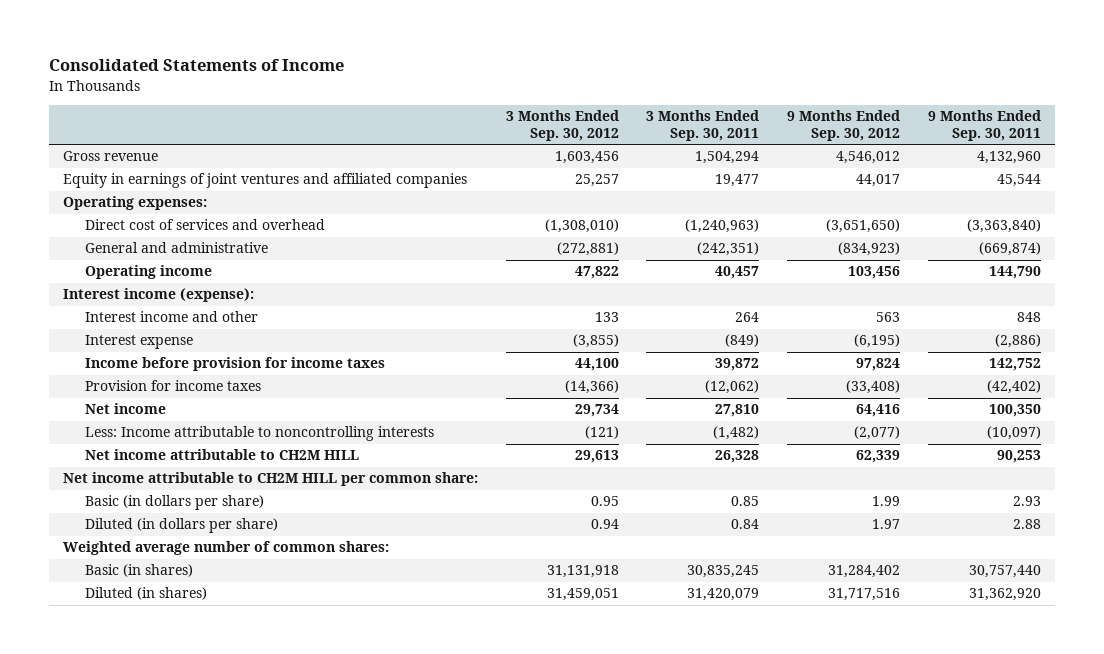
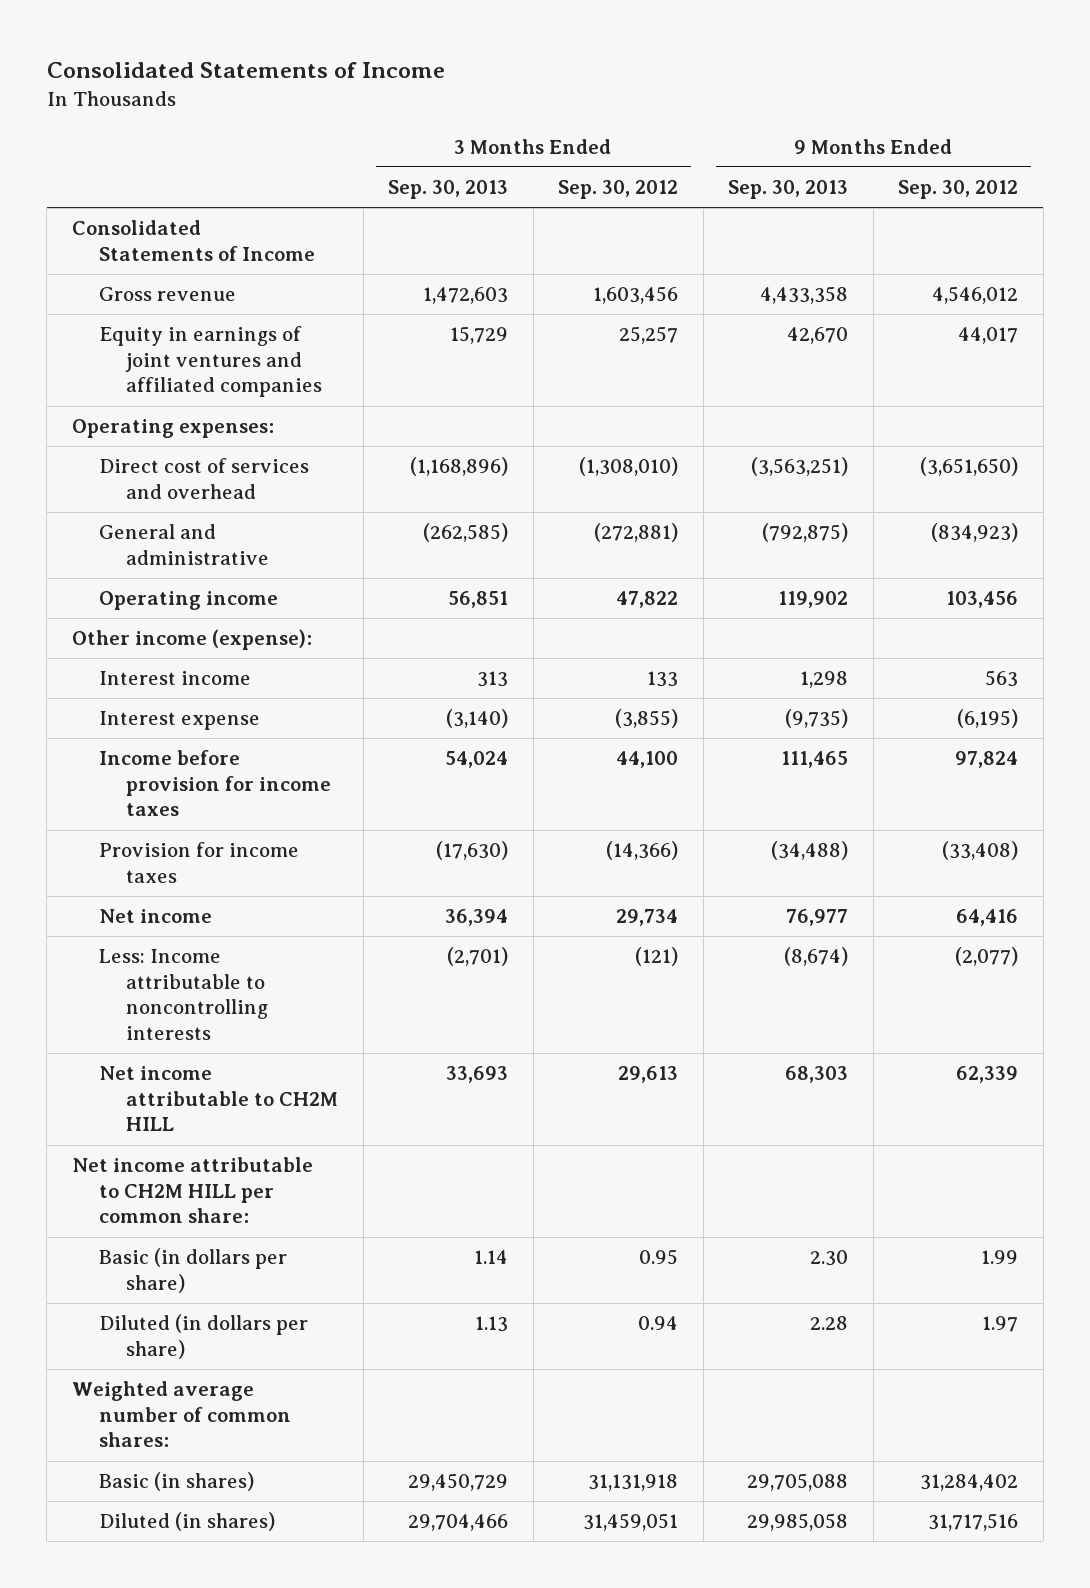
- | 3 Months Ended Sep. 30, 2012 | 3 Months Ended Sep. 30, 2011 | 9 Months Ended Sep. 30, 2012 | 9 Months Ended Sep. 30, 2011
+ | 3 Months Ended Sep. 30, 2013 | 3 Months Ended Sep. 30, 2012 | 9 Months Ended Sep. 30, 2013 | 9 Months Ended Sep. 30, 2012
+ Consolidated Statements of Income
- Interest income (expense):
- Interest income and other | 133 | 264 | 563 | 848
+ Other income (expense):
+ Interest income | 313 | 133 | 1,298 | 563

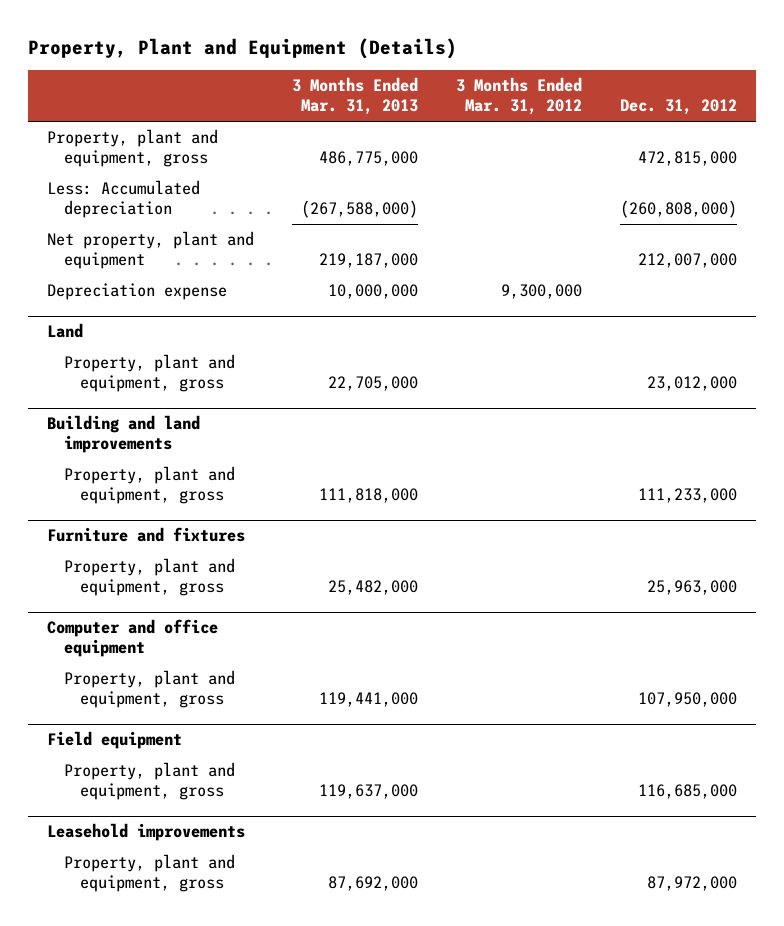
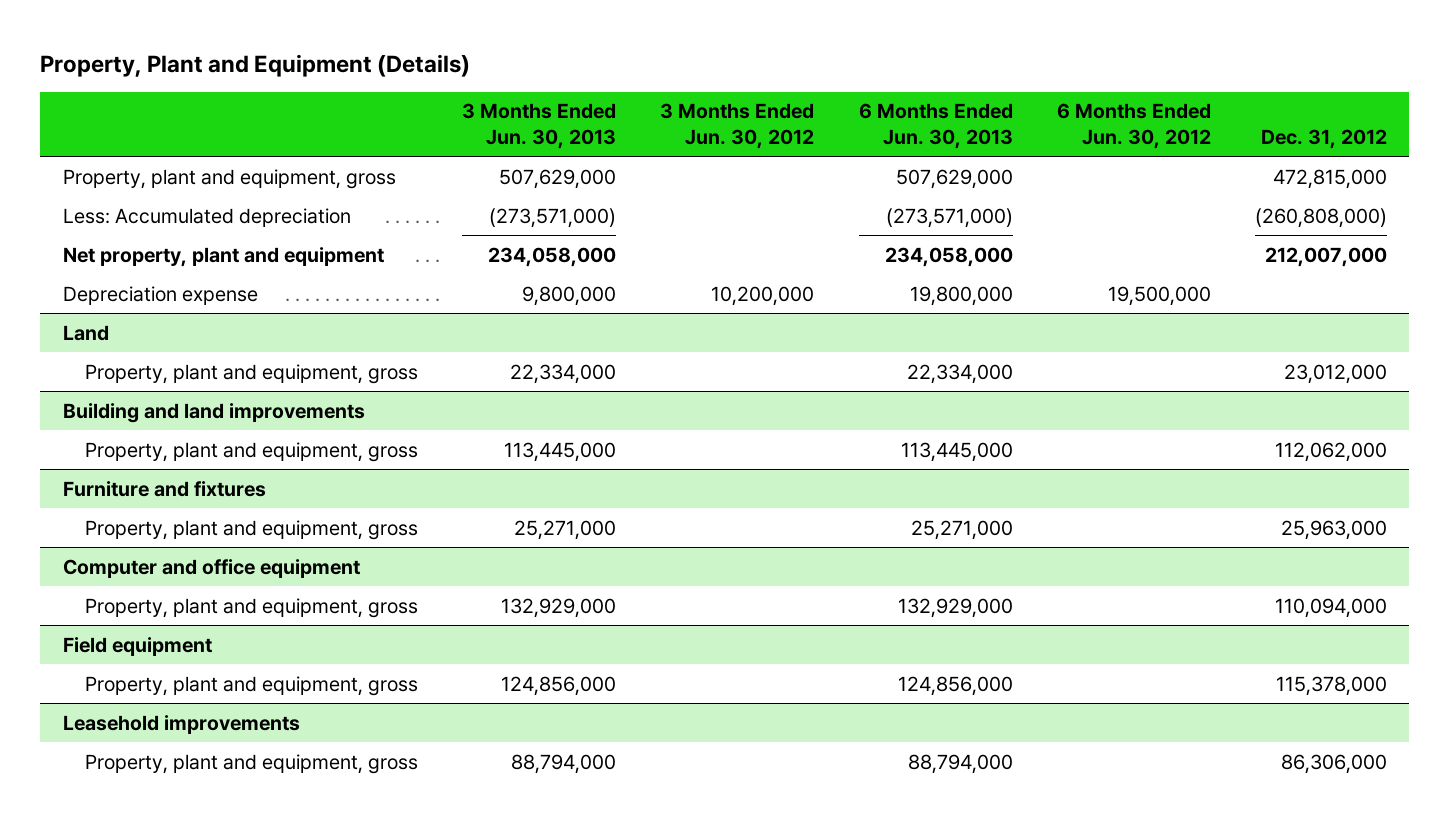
- | 3 Months Ended Mar. 31, 2013 | 3 Months Ended Mar. 31, 2012 | Dec. 31, 2012
+ | 3 Months Ended Jun. 30, 2013 | 3 Months Ended Jun. 30, 2012 | 6 Months Ended Jun. 30, 2013 | 6 Months Ended Jun. 30, 2012 | Dec. 31, 2012
@ Building and land improvements
- Property, plant and equipment, gross | 111,818,000 | | 111,233,000
+ Property, plant and equipment, gross | 113,445,000 | | 113,445,000 | | 112,062,000
@ Computer and office equipment
- Property, plant and equipment, gross | 119,441,000 | | 107,950,000
+ Property, plant and equipment, gross | 132,929,000 | | 132,929,000 | | 110,094,000
@ Field equipment
- Property, plant and equipment, gross | 119,637,000 | | 116,685,000
+ Property, plant and equipment, gross | 124,856,000 | | 124,856,000 | | 115,378,000
@ Leasehold improvements
- Property, plant and equipment, gross | 87,692,000 | | 87,972,000
+ Property, plant and equipment, gross | 88,794,000 | | 88,794,000 | | 86,306,000

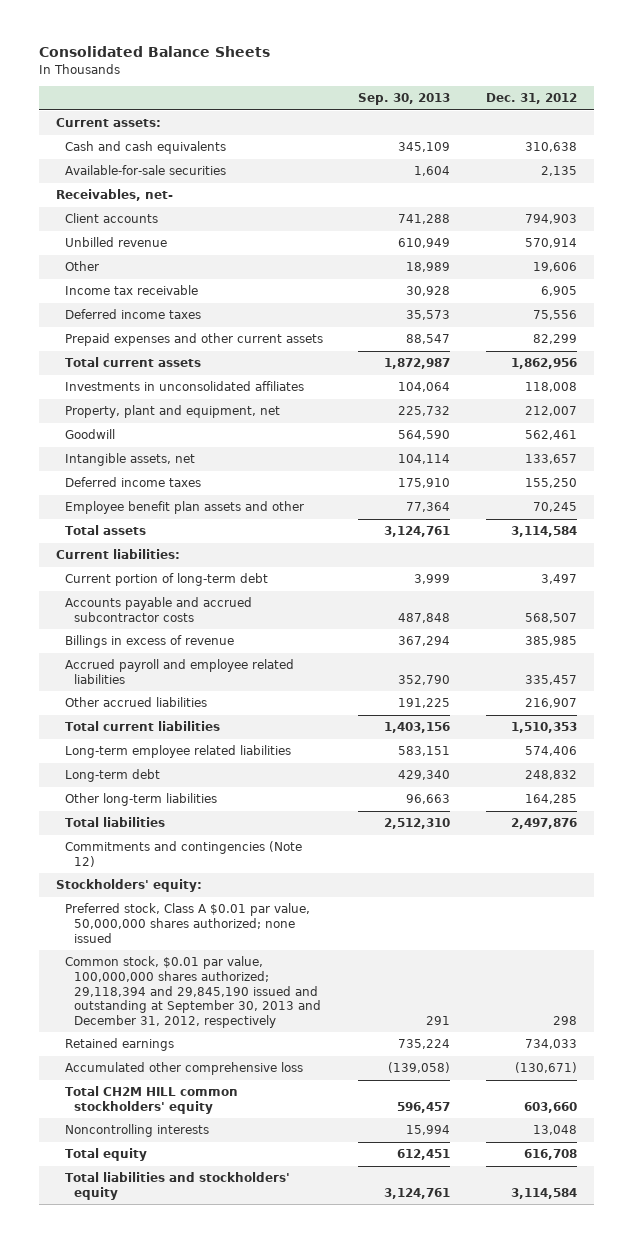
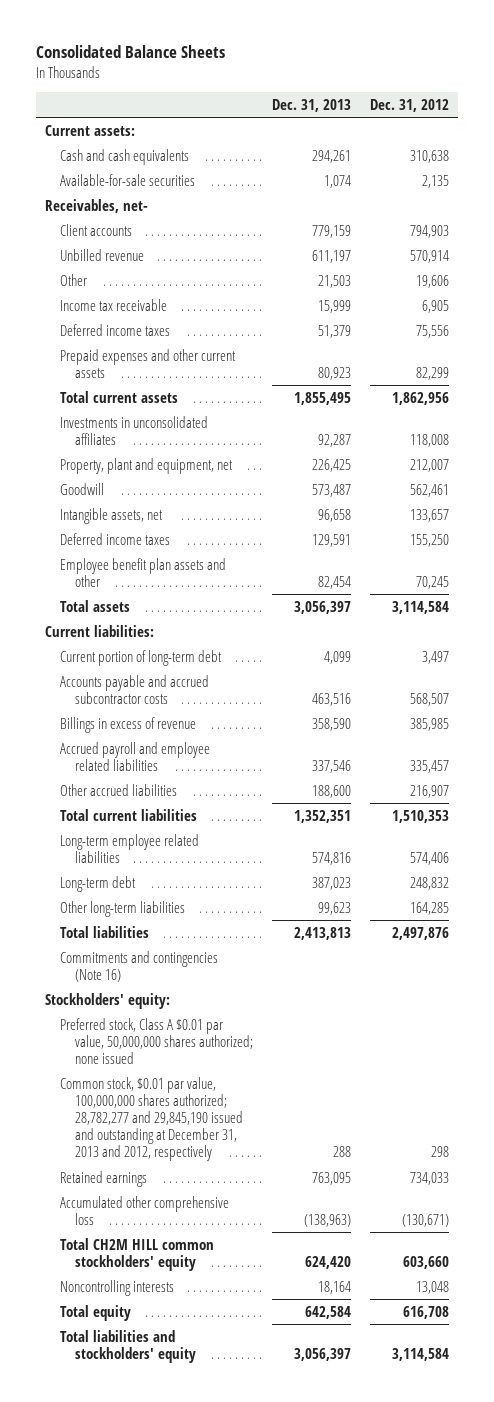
- | Sep. 30, 2013 | Dec. 31, 2012
+ | Dec. 31, 2013 | Dec. 31, 2012
- Commitments and contingencies (Note 12)
+ Commitments and contingencies (Note 16)
- Common stock, $0.01 par value, 100,000,000 shares authorized; 29,118,394 and 29,845,190 issued and outstanding at September 30, 2013 and December 31, 2012, respectively | 291 | 298
+ Common stock, $0.01 par value, 100,000,000 shares authorized; 28,782,277 and 29,845,190 issued and outstanding at December 31, 2013 and 2012, respectively | 288 | 298

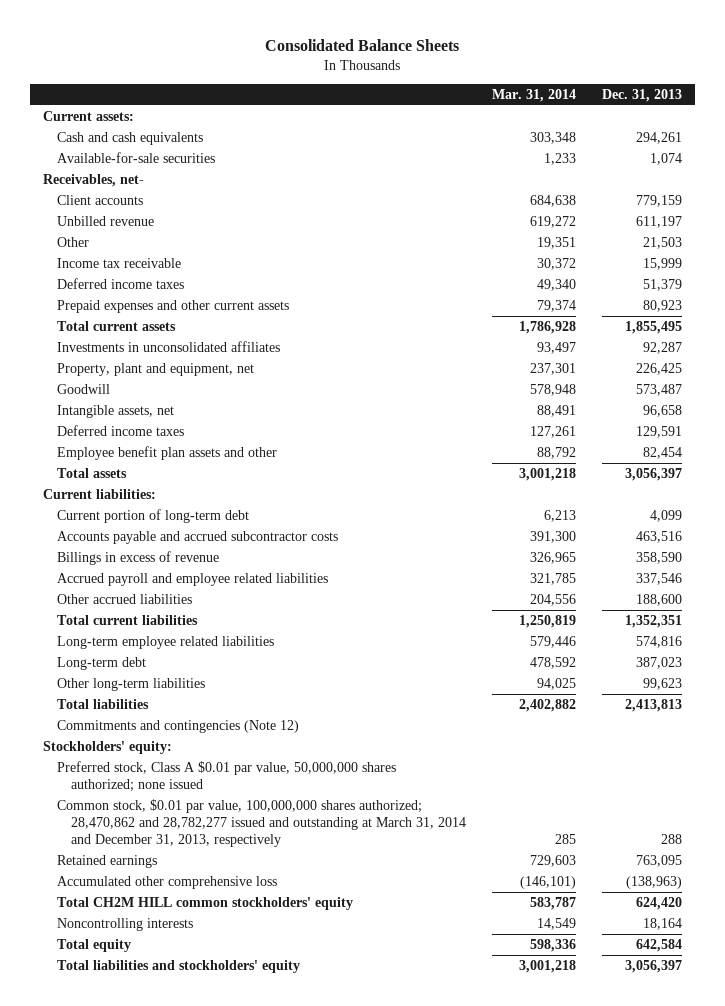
- | Dec. 31, 2013 | Dec. 31, 2012
+ | Mar. 31, 2014 | Dec. 31, 2013
- Commitments and contingencies (Note 16)
+ Commitments and contingencies (Note 12)
- Common stock, $0.01 par value, 100,000,000 shares authorized; 28,782,277 and 29,845,190 issued and outstanding at December 31, 2013 and 2012, respectively | 288 | 298
+ Common stock, $0.01 par value, 100,000,000 shares authorized; 28,470,862 and 28,782,277 issued and outstanding at March 31, 2014 and December 31, 2013, respectively | 285 | 288

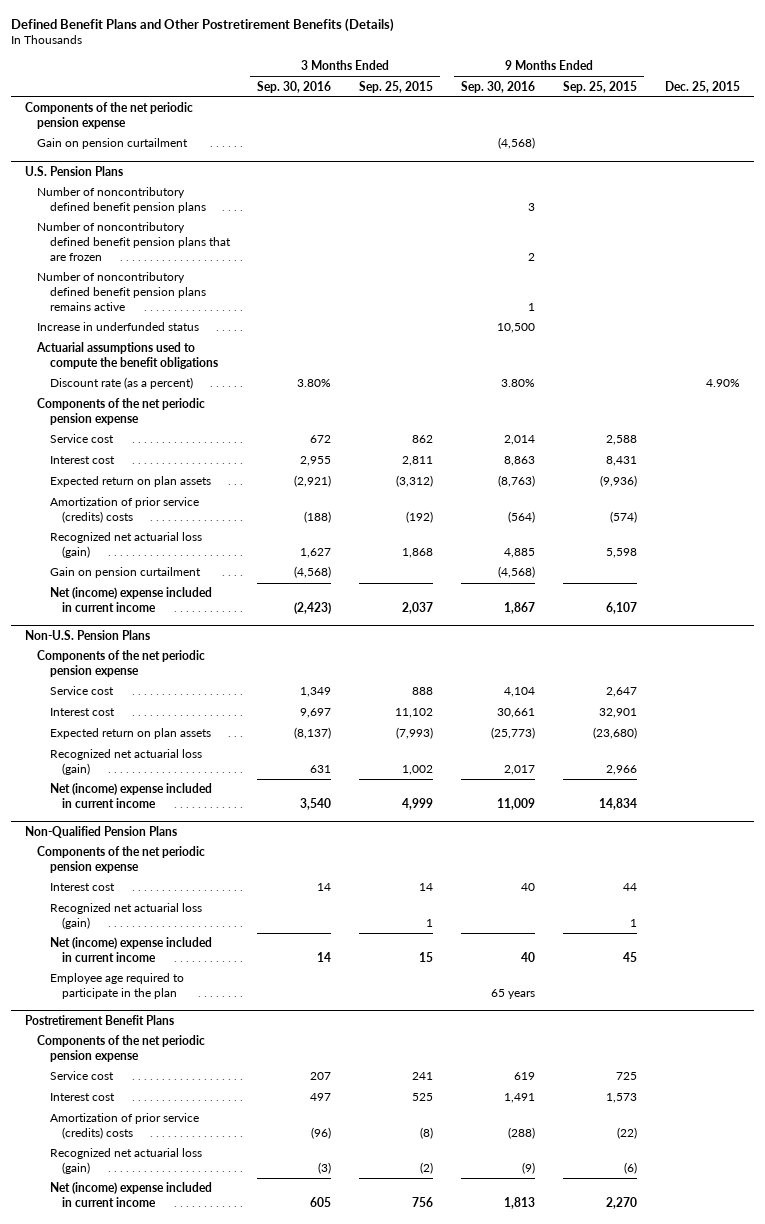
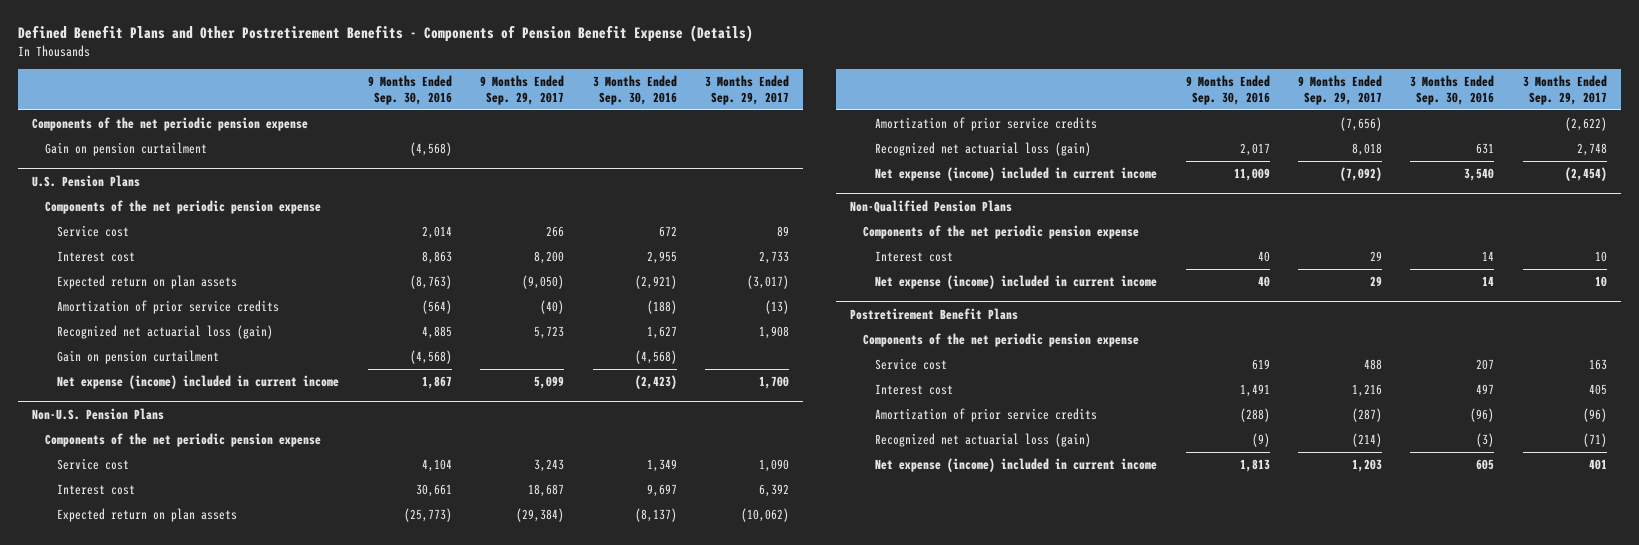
- Defined Benefit Plans and Other Postretirement Benefits (Details)
+ Defined Benefit Plans and Other Postretirement Benefits - Components of Pension Benefit Expense (Details)
- | 3 Months Ended Sep. 30, 2016 | 3 Months Ended Sep. 25, 2015 | 9 Months Ended Sep. 30, 2016 | 9 Months Ended Sep. 25, 2015 | Dec. 25, 2015
+ | 9 Months Ended Sep. 30, 2016 | 9 Months Ended Sep. 29, 2017 | 3 Months Ended Sep. 30, 2016 | 3 Months Ended Sep. 29, 2017
@ U.S. Pension Plans
- Number of noncontributory defined benefit pension plans | | | 3 | |
- Number of noncontributory defined benefit pension plans that are frozen | | | 2 | |
- Number of noncontributory defined benefit pension plans remains active | | | 1 | |
- Increase in underfunded status | | | 10,500 | |
- Actuarial assumptions used to compute the benefit obligations
- Discount rate (as a percent) | 3.80% | | 3.80% | | 4.90%
- Amortization of prior service (credits) costs | (188) | (192) | (564) | (574) |
+ Amortization of prior service credits | (564) | (40) | (188) | (13)
- Net (income) expense included in current income | (2,423) | 2,037 | 1,867 | 6,107 |
+ Net expense (income) included in current income | 1,867 | 5,099 | (2,423) | 1,700
@ Non-U.S. Pension Plans
+ Amortization of prior service credits | | (7,656) | | (2,622)
- Net (income) expense included in current income | 3,540 | 4,999 | 11,009 | 14,834 |
+ Net expense (income) included in current income | 11,009 | (7,092) | 3,540 | (2,454)
@ Non-Qualified Pension Plans
- Recognized net actuarial loss (gain) | | 1 | | 1 |
- Net (income) expense included in current income | 14 | 15 | 40 | 45 |
- Employee age required to participate in the plan | | | 65 years | |
+ Net expense (income) included in current income | 40 | 29 | 14 | 10
@ Postretirement Benefit Plans
- Amortization of prior service (credits) costs | (96) | (8) | (288) | (22) |
+ Amortization of prior service credits | (288) | (287) | (96) | (96)
- Net (income) expense included in current income | 605 | 756 | 1,813 | 2,270 |
+ Net expense (income) included in current income | 1,813 | 1,203 | 605 | 401

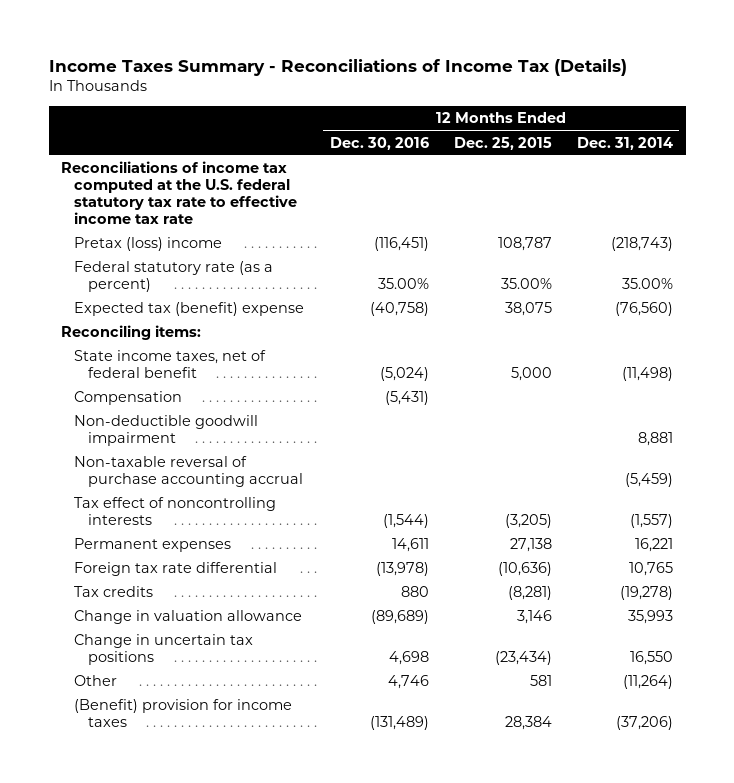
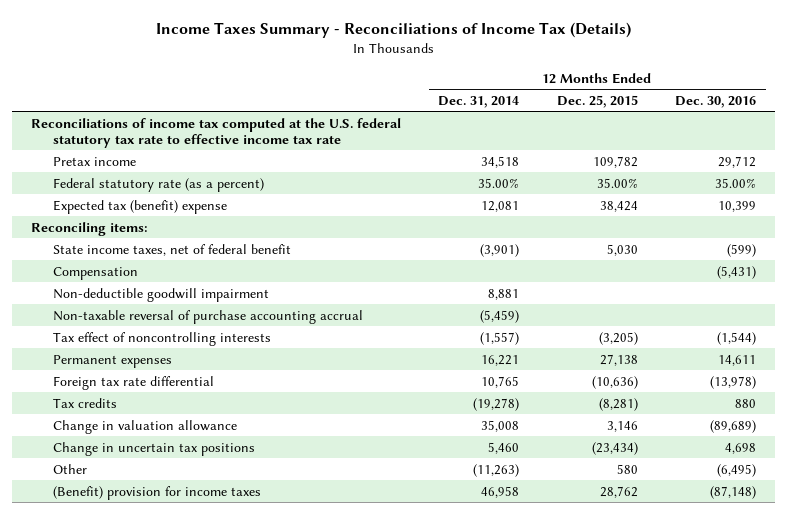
- | 12 Months Ended Dec. 30, 2016 | 12 Months Ended Dec. 25, 2015 | 12 Months Ended Dec. 31, 2014
+ | 12 Months Ended Dec. 31, 2014 | 12 Months Ended Dec. 25, 2015 | 12 Months Ended Dec. 30, 2016
- Pretax (loss) income | (116,451) | 108,787 | (218,743)
+ Pretax income | 34,518 | 109,782 | 29,712
- Expected tax (benefit) expense | (40,758) | 38,075 | (76,560)
+ Expected tax (benefit) expense | 12,081 | 38,424 | 10,399
- State income taxes, net of federal benefit | (5,024) | 5,000 | (11,498)
+ State income taxes, net of federal benefit | (3,901) | 5,030 | (599)
- Change in valuation allowance | (89,689) | 3,146 | 35,993
- Change in uncertain tax positions | 4,698 | (23,434) | 16,550
- Other | 4,746 | 581 | (11,264)
- (Benefit) provision for income taxes | (131,489) | 28,384 | (37,206)
+ Change in valuation allowance | 35,008 | 3,146 | (89,689)
+ Change in uncertain tax positions | 5,460 | (23,434) | 4,698
+ Other | (11,263) | 580 | (6,495)
+ (Benefit) provision for income taxes | 46,958 | 28,762 | (87,148)

